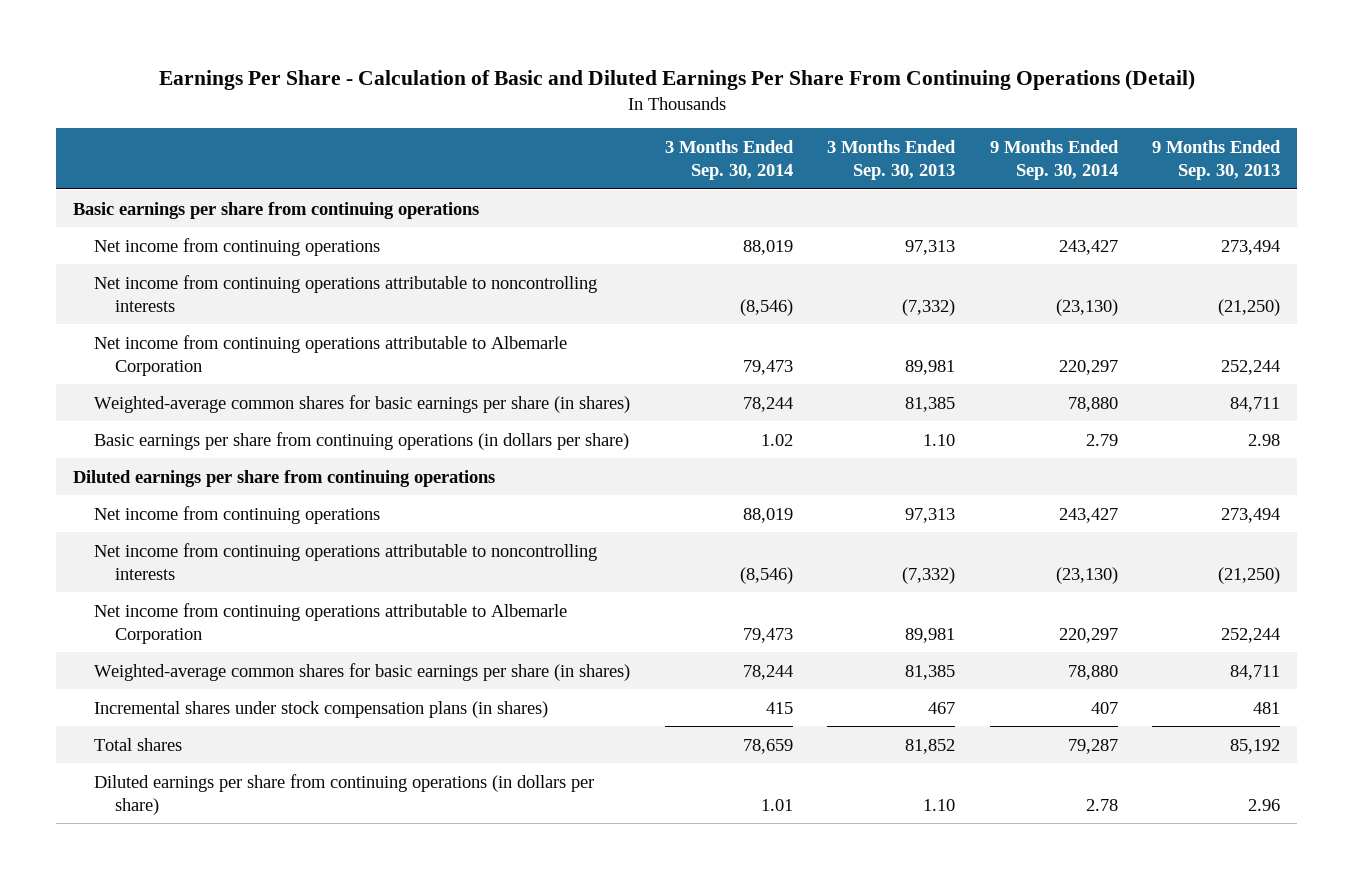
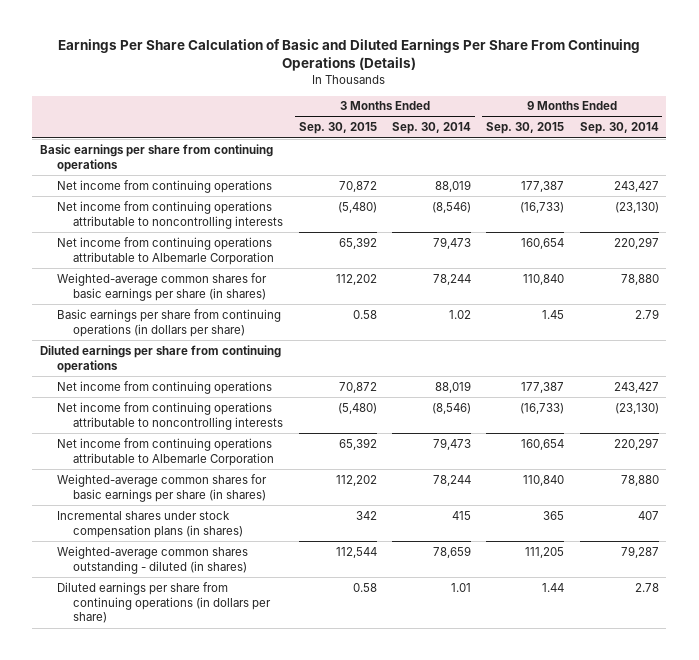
- Earnings Per Share - Calculation of Basic and Diluted Earnings Per Share From Continuing Operations (Detail)
+ Earnings Per Share Calculation of Basic and Diluted Earnings Per Share From Continuing Operations (Details)
- | 3 Months Ended Sep. 30, 2014 | 3 Months Ended Sep. 30, 2013 | 9 Months Ended Sep. 30, 2014 | 9 Months Ended Sep. 30, 2013
+ | 3 Months Ended Sep. 30, 2015 | 3 Months Ended Sep. 30, 2014 | 9 Months Ended Sep. 30, 2015 | 9 Months Ended Sep. 30, 2014
- Total shares | 78,659 | 81,852 | 79,287 | 85,192
+ Weighted-average common shares outstanding - diluted (in shares) | 112,544 | 78,659 | 111,205 | 79,287

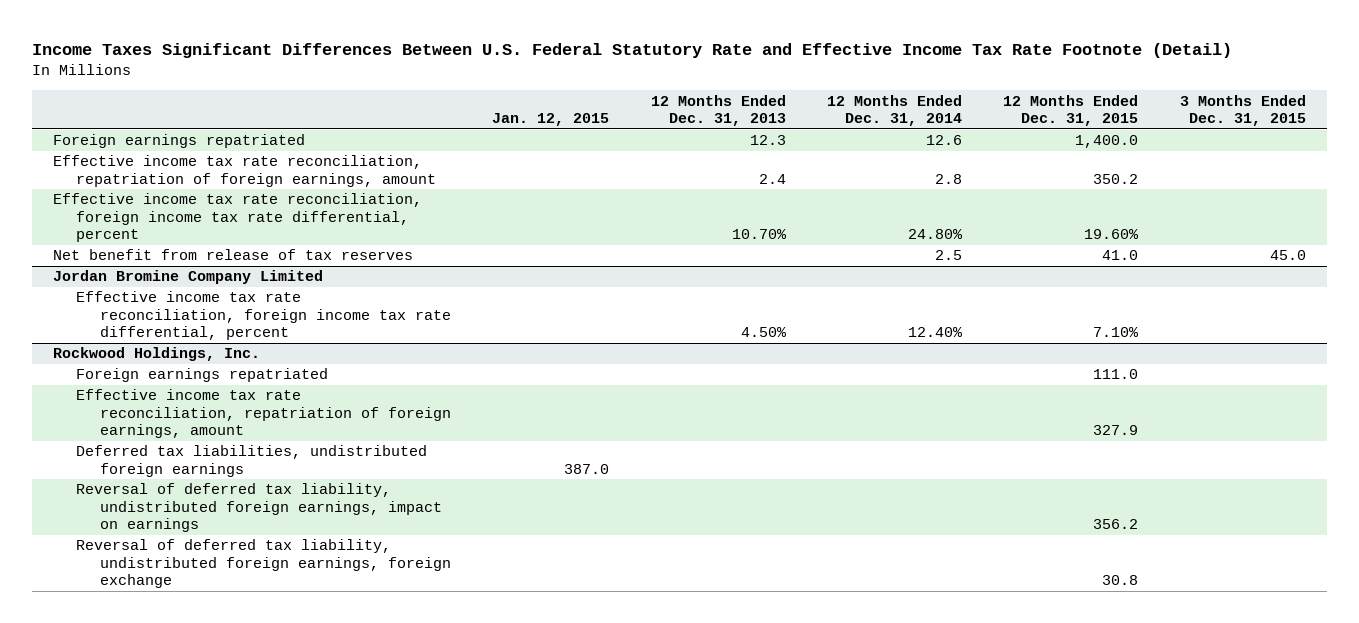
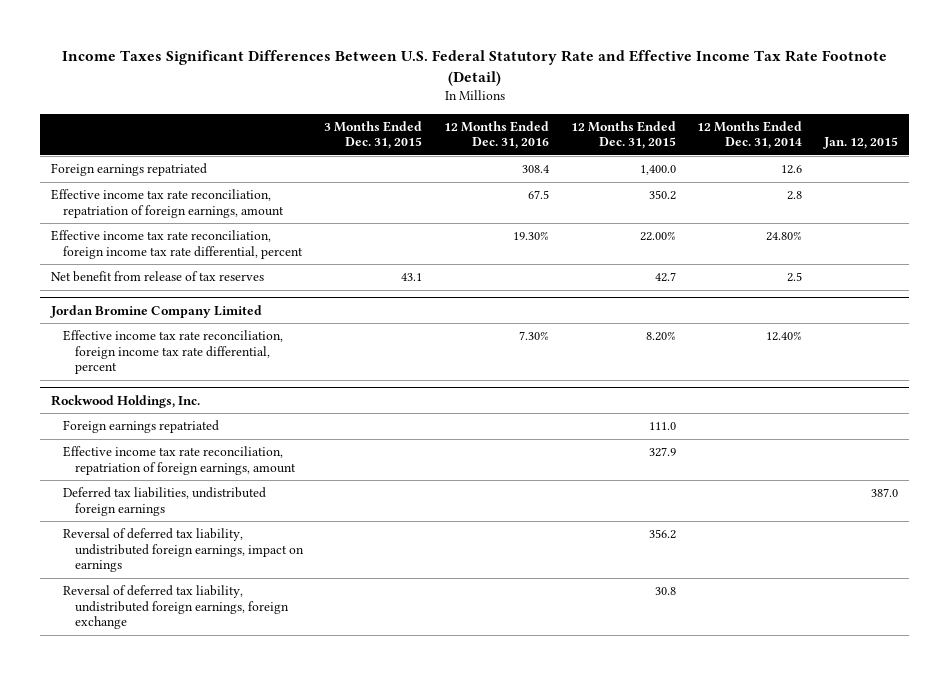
- | Jan. 12, 2015 | 12 Months Ended Dec. 31, 2013 | 12 Months Ended Dec. 31, 2014 | 12 Months Ended Dec. 31, 2015 | 3 Months Ended Dec. 31, 2015
+ | 3 Months Ended Dec. 31, 2015 | 12 Months Ended Dec. 31, 2016 | 12 Months Ended Dec. 31, 2015 | 12 Months Ended Dec. 31, 2014 | Jan. 12, 2015
- Effective income tax rate reconciliation, foreign income tax rate differential, percent | | 10.70% | 24.80% | 19.60% |
- Net benefit from release of tax reserves | | | 2.5 | 41.0 | 45.0
+ Effective income tax rate reconciliation, foreign income tax rate differential, percent | | 19.30% | 22.00% | 24.80% |
+ Net benefit from release of tax reserves | 43.1 | | 42.7 | 2.5 |
@ Jordan Bromine Company Limited
- Effective income tax rate reconciliation, foreign income tax rate differential, percent | | 4.50% | 12.40% | 7.10% |
+ Effective income tax rate reconciliation, foreign income tax rate differential, percent | | 7.30% | 8.20% | 12.40% |

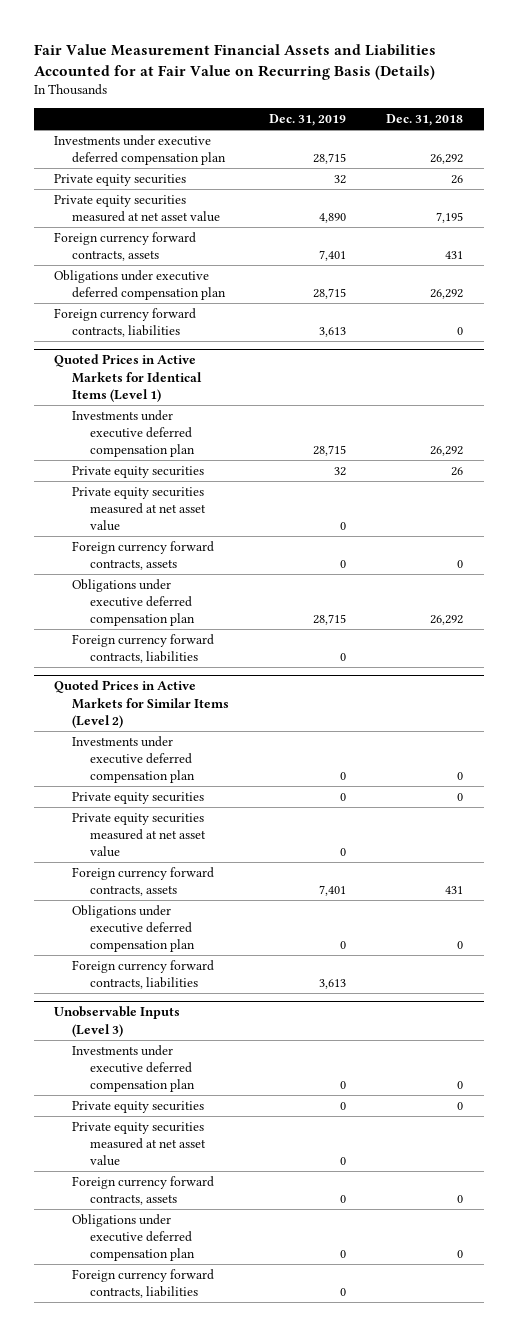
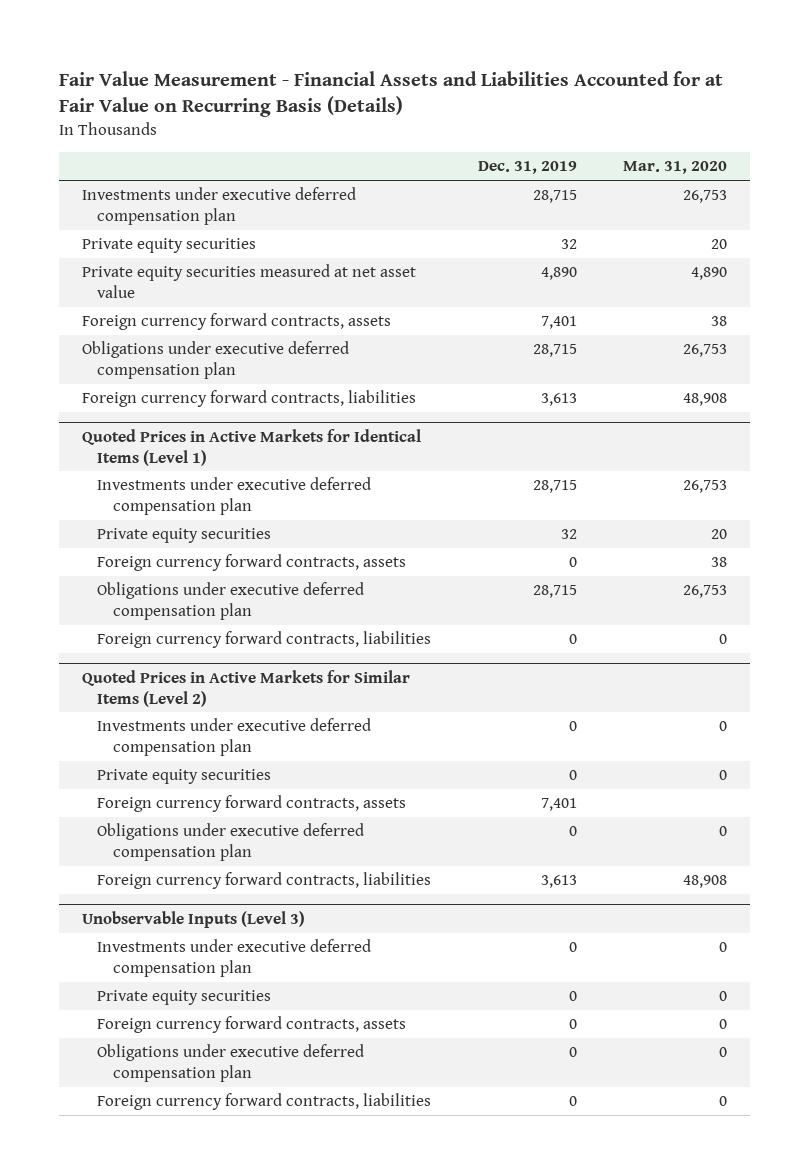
- Fair Value Measurement Financial Assets and Liabilities Accounted for at Fair Value on Recurring Basis (Details)
+ Fair Value Measurement - Financial Assets and Liabilities Accounted for at Fair Value on Recurring Basis (Details)
- | Dec. 31, 2019 | Dec. 31, 2018
+ | Dec. 31, 2019 | Mar. 31, 2020
@ Quoted Prices in Active Markets for Identical Items (Level 1)
- Private equity securities measured at net asset value | 0 |
@ Quoted Prices in Active Markets for Similar Items (Level 2)
- Private equity securities measured at net asset value | 0 |
@ Unobservable Inputs (Level 3)
- Private equity securities measured at net asset value | 0 |

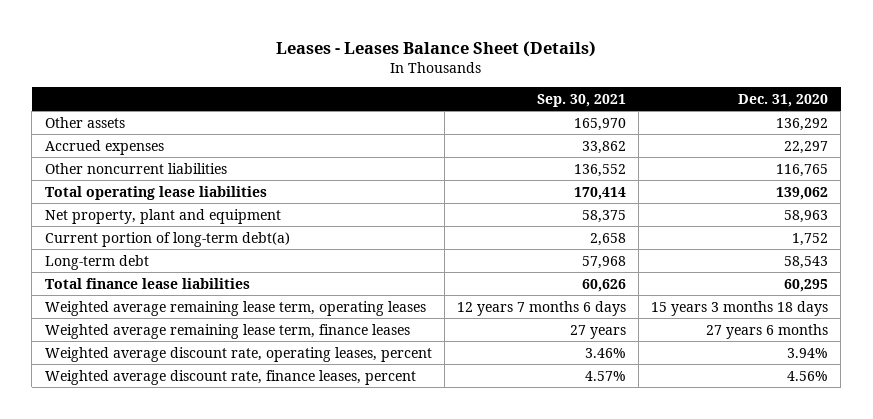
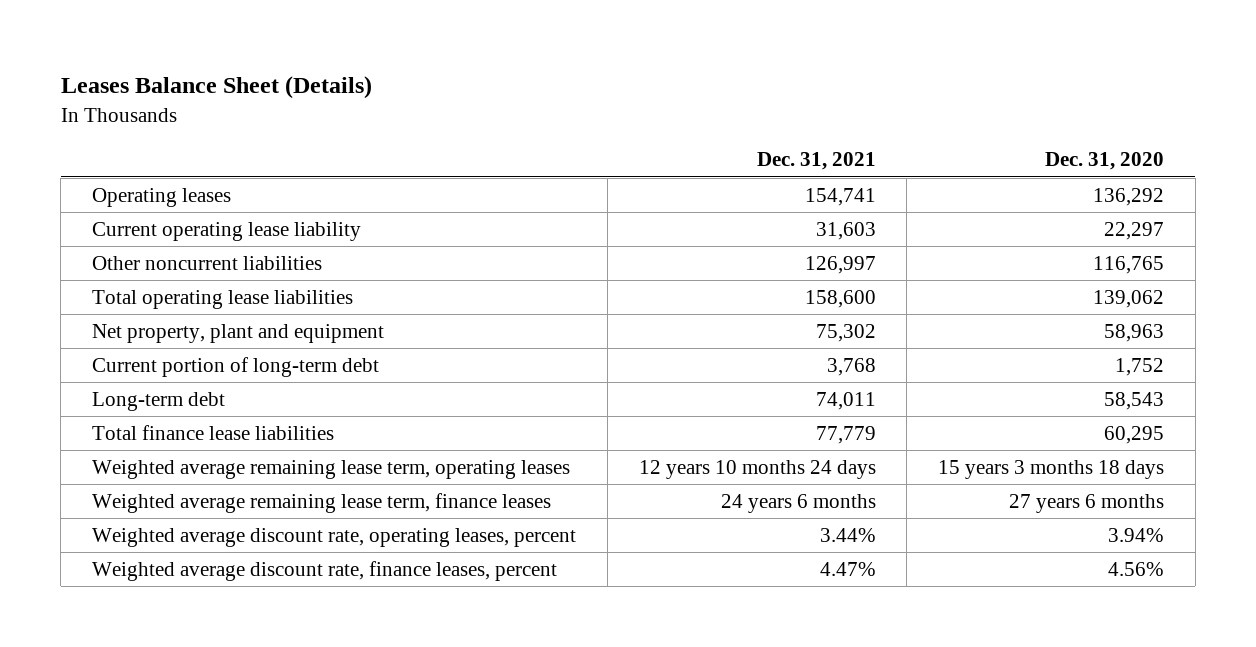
- Leases - Leases Balance Sheet (Details)
+ Leases Balance Sheet (Details)
- | Sep. 30, 2021 | Dec. 31, 2020
+ | Dec. 31, 2021 | Dec. 31, 2020
- Other assets | 165,970 | 136,292
- Accrued expenses | 33,862 | 22,297
+ Operating leases | 154,741 | 136,292
+ Current operating lease liability | 31,603 | 22,297
- Current portion of long-term debt(a) | 2,658 | 1,752
+ Current portion of long-term debt | 3,768 | 1,752

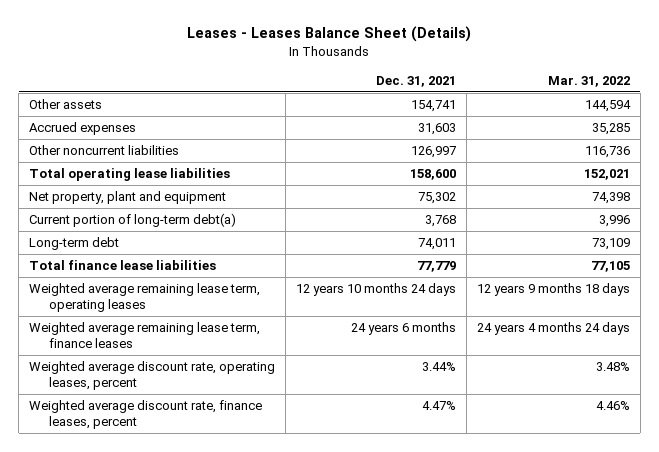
- Leases Balance Sheet (Details)
+ Leases - Leases Balance Sheet (Details)
- | Dec. 31, 2021 | Dec. 31, 2020
+ | Dec. 31, 2021 | Mar. 31, 2022
- Operating leases | 154,741 | 136,292
- Current operating lease liability | 31,603 | 22,297
+ Other assets | 154,741 | 144,594
+ Accrued expenses | 31,603 | 35,285
- Current portion of long-term debt | 3,768 | 1,752
+ Current portion of long-term debt(a) | 3,768 | 3,996

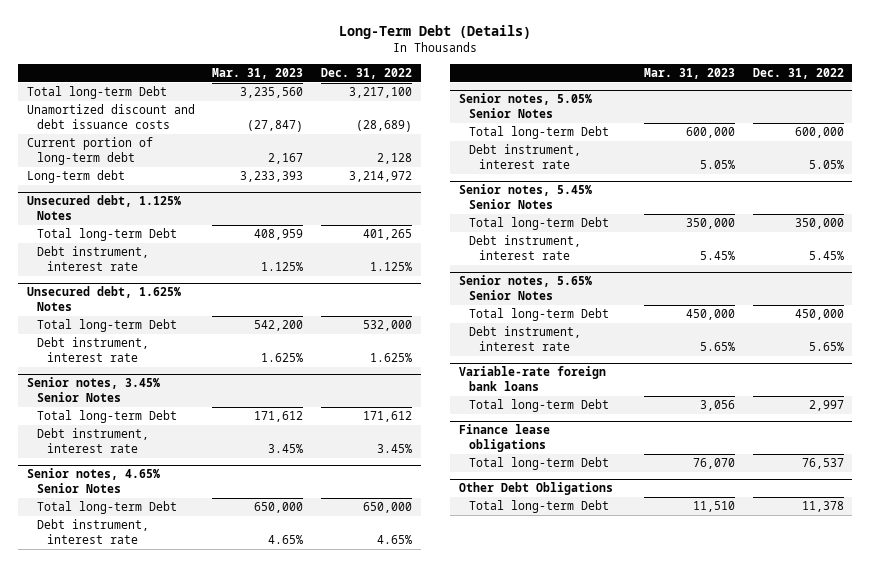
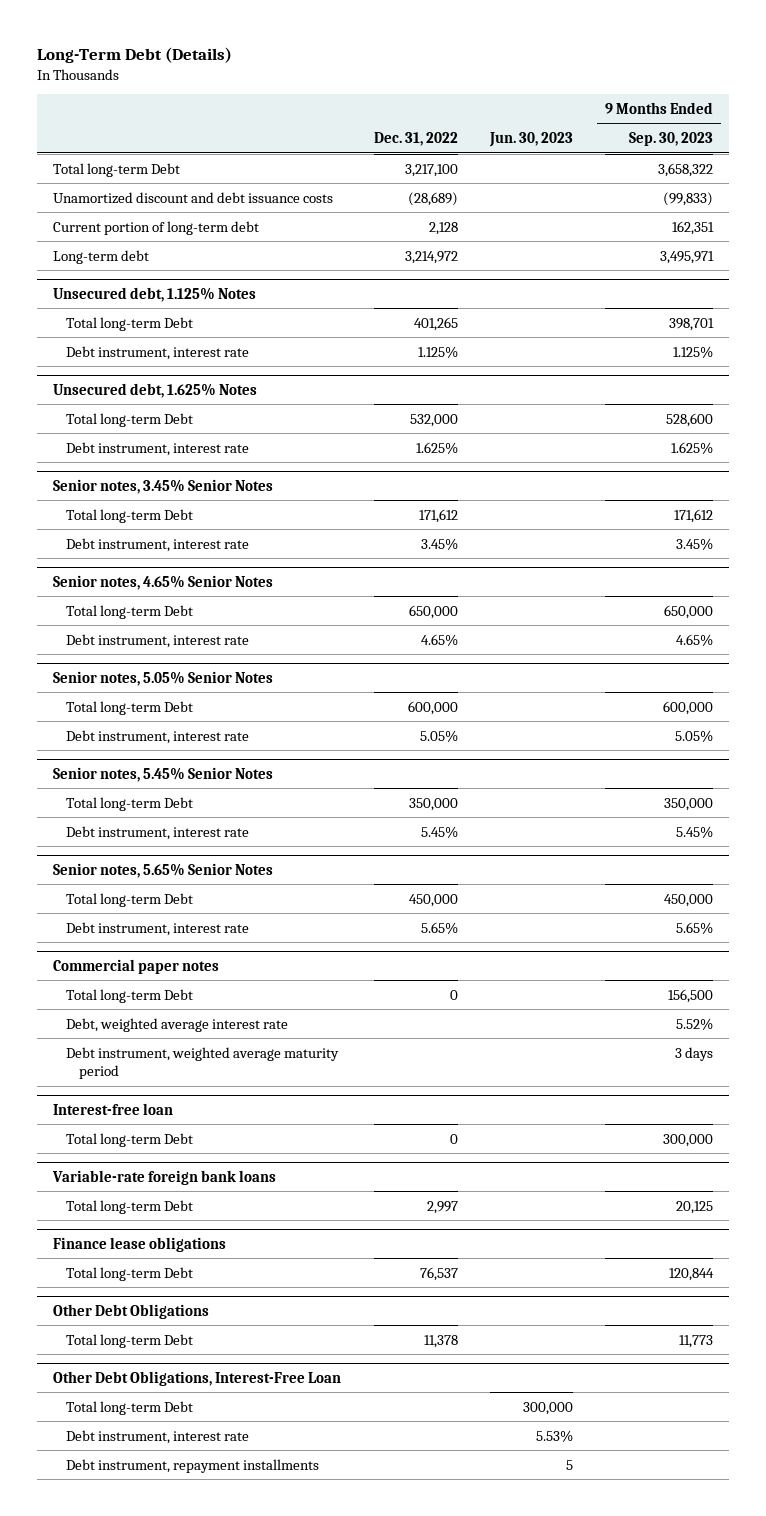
- | Mar. 31, 2023 | Dec. 31, 2022
+ | Dec. 31, 2022 | Jun. 30, 2023 | 9 Months Ended Sep. 30, 2023
+ Commercial paper notes
+ Total long-term Debt | 0 | | 156,500
+ Debt, weighted average interest rate | | | 5.52%
+ Debt instrument, weighted average maturity period | | | 3 days
+ Interest-free loan
+ Total long-term Debt | 0 | | 300,000
+ Other Debt Obligations, Interest-Free Loan
+ Total long-term Debt | | 300,000 |
+ Debt instrument, interest rate | | 5.53% |
+ Debt instrument, repayment installments | | 5 |

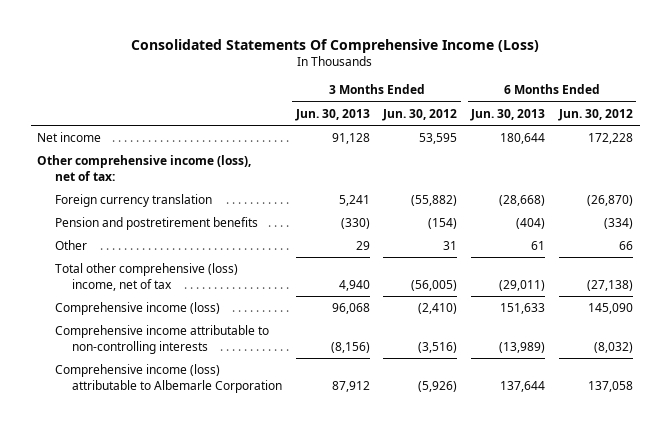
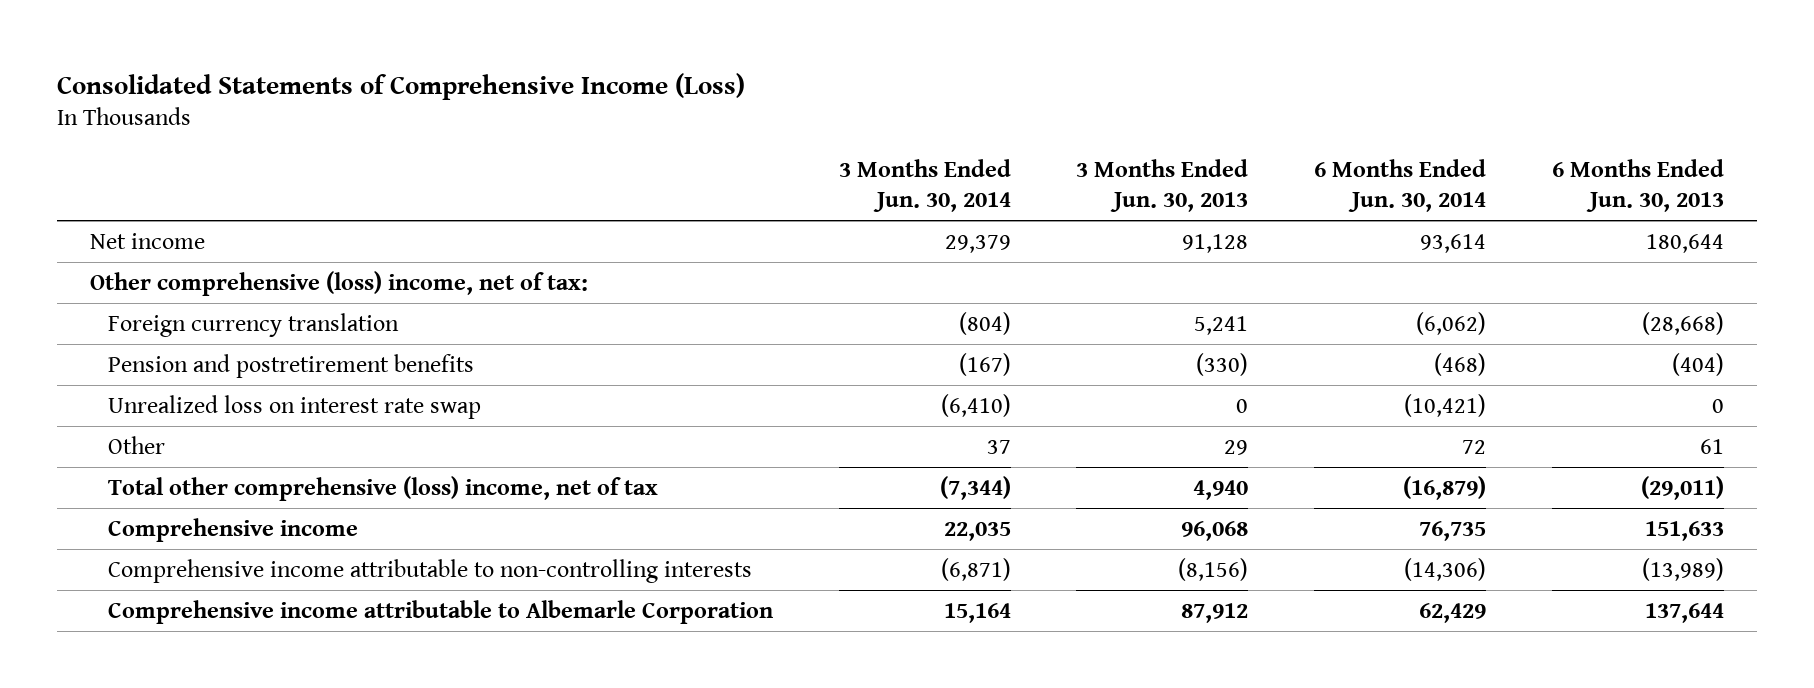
- Consolidated Statements Of Comprehensive Income (Loss)
+ Consolidated Statements of Comprehensive Income (Loss)
- | 3 Months Ended Jun. 30, 2013 | 3 Months Ended Jun. 30, 2012 | 6 Months Ended Jun. 30, 2013 | 6 Months Ended Jun. 30, 2012
+ | 3 Months Ended Jun. 30, 2014 | 3 Months Ended Jun. 30, 2013 | 6 Months Ended Jun. 30, 2014 | 6 Months Ended Jun. 30, 2013
- Other comprehensive income (loss), net of tax:
+ Other comprehensive (loss) income, net of tax:
+ Unrealized loss on interest rate swap | (6,410) | 0 | (10,421) | 0
- Comprehensive income (loss) | 96,068 | (2,410) | 151,633 | 145,090
+ Comprehensive income | 22,035 | 96,068 | 76,735 | 151,633
- Comprehensive income (loss) attributable to Albemarle Corporation | 87,912 | (5,926) | 137,644 | 137,058
+ Comprehensive income attributable to Albemarle Corporation | 15,164 | 87,912 | 62,429 | 137,644

